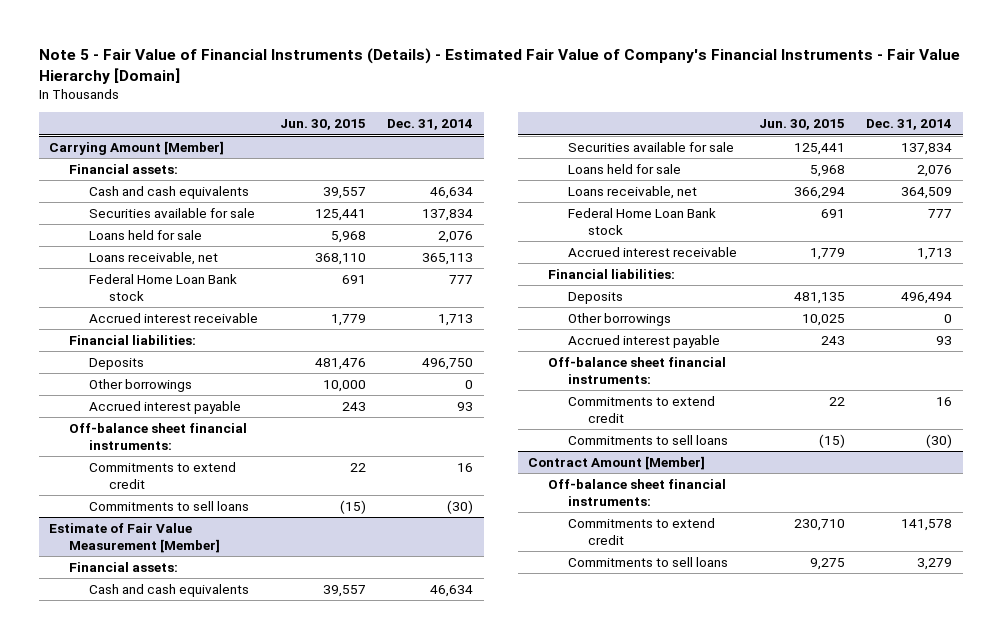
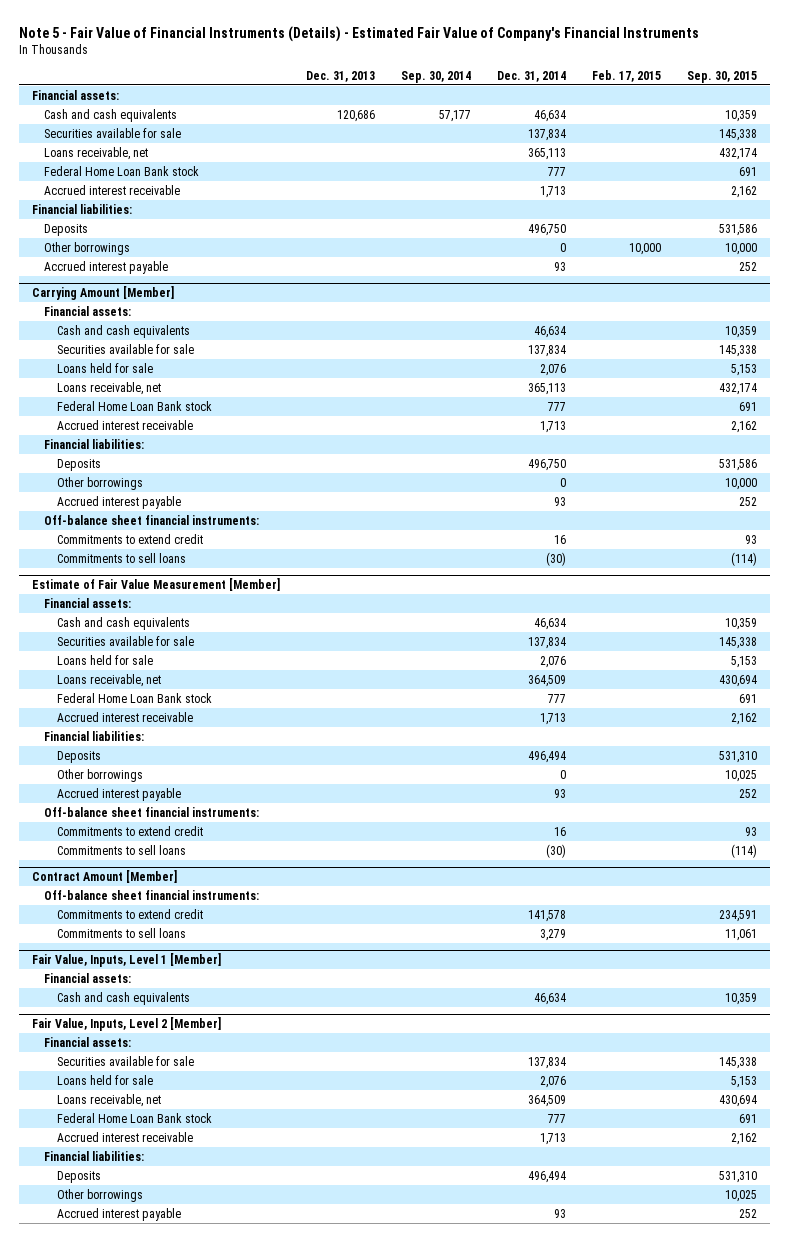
- Note 5 - Fair Value of Financial Instruments (Details) - Estimated Fair Value of Company's Financial Instruments - Fair Value Hierarchy [Domain]
+ Note 5 - Fair Value of Financial Instruments (Details) - Estimated Fair Value of Company's Financial Instruments
- | Jun. 30, 2015 | Dec. 31, 2014
+ | Dec. 31, 2013 | Sep. 30, 2014 | Dec. 31, 2014 | Feb. 17, 2015 | Sep. 30, 2015
+ Financial assets:
+ Cash and cash equivalents | 120,686 | 57,177 | 46,634 | | 10,359
+ Securities available for sale | | | 137,834 | | 145,338
+ Loans receivable, net | | | 365,113 | | 432,174
+ Federal Home Loan Bank stock | | | 777 | | 691
+ Accrued interest receivable | | | 1,713 | | 2,162
+ Financial liabilities:
+ Deposits | | | 496,750 | | 531,586
+ Other borrowings | | | 0 | 10,000 | 10,000
+ Accrued interest payable | | | 93 | | 252
+ Fair Value, Inputs, Level 1 [Member]
+ Financial assets:
+ Cash and cash equivalents | | | 46,634 | | 10,359
+ Fair Value, Inputs, Level 2 [Member]
+ Financial assets:
+ Securities available for sale | | | 137,834 | | 145,338
+ Loans held for sale | | | 2,076 | | 5,153
+ Loans receivable, net | | | 364,509 | | 430,694
+ Federal Home Loan Bank stock | | | 777 | | 691
+ Accrued interest receivable | | | 1,713 | | 2,162
+ Financial liabilities:
+ Deposits | | | 496,494 | | 531,310
+ Other borrowings | | | | | 10,025
+ Accrued interest payable | | | 93 | | 252

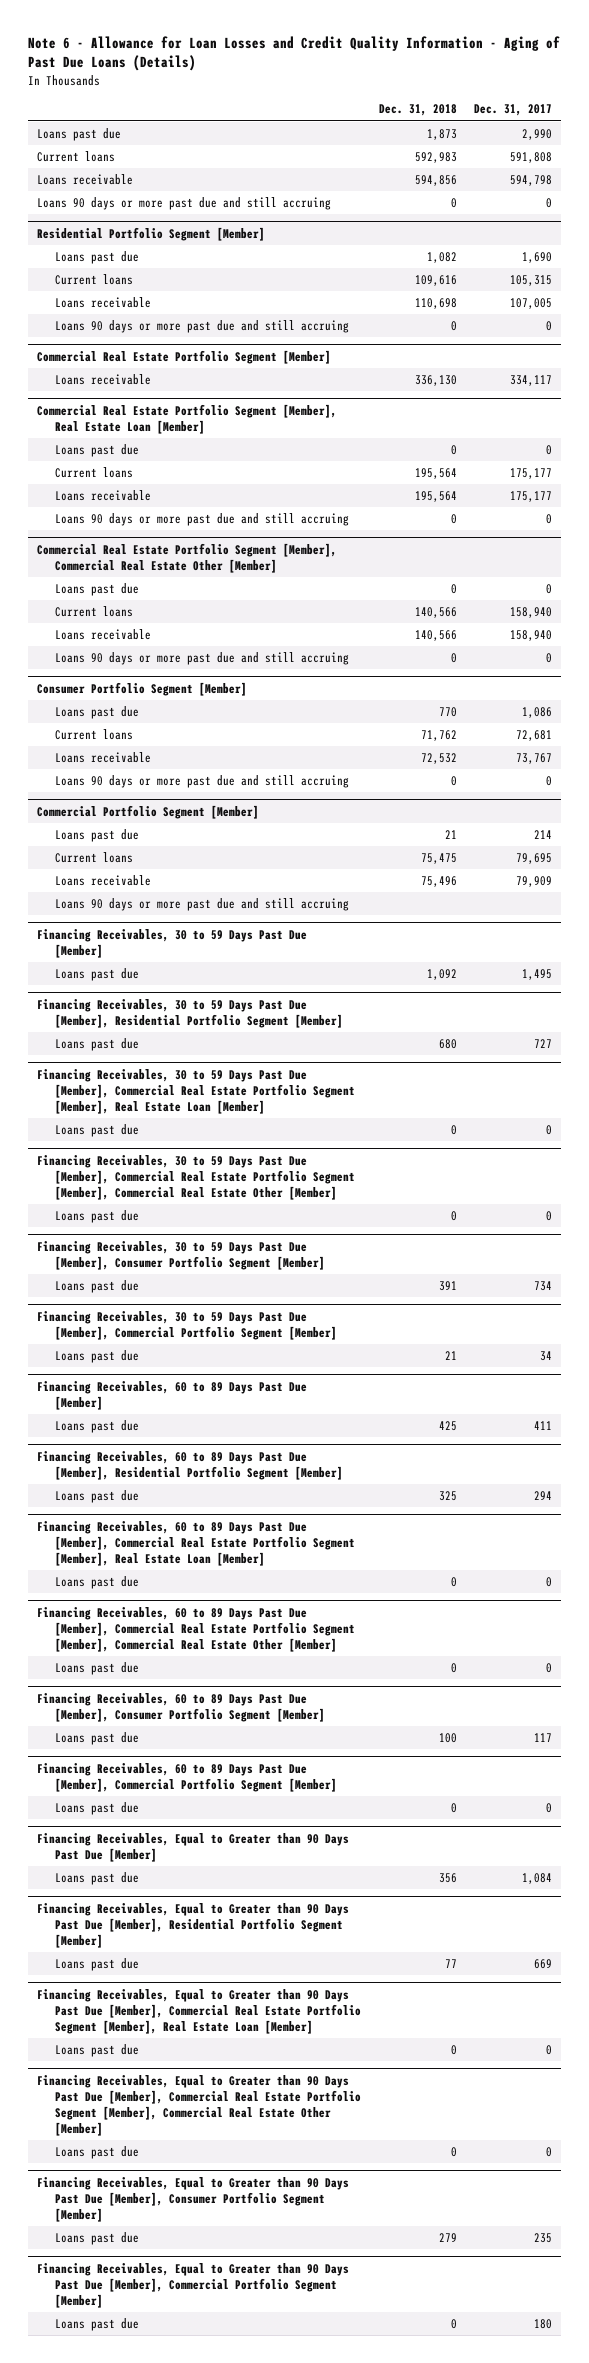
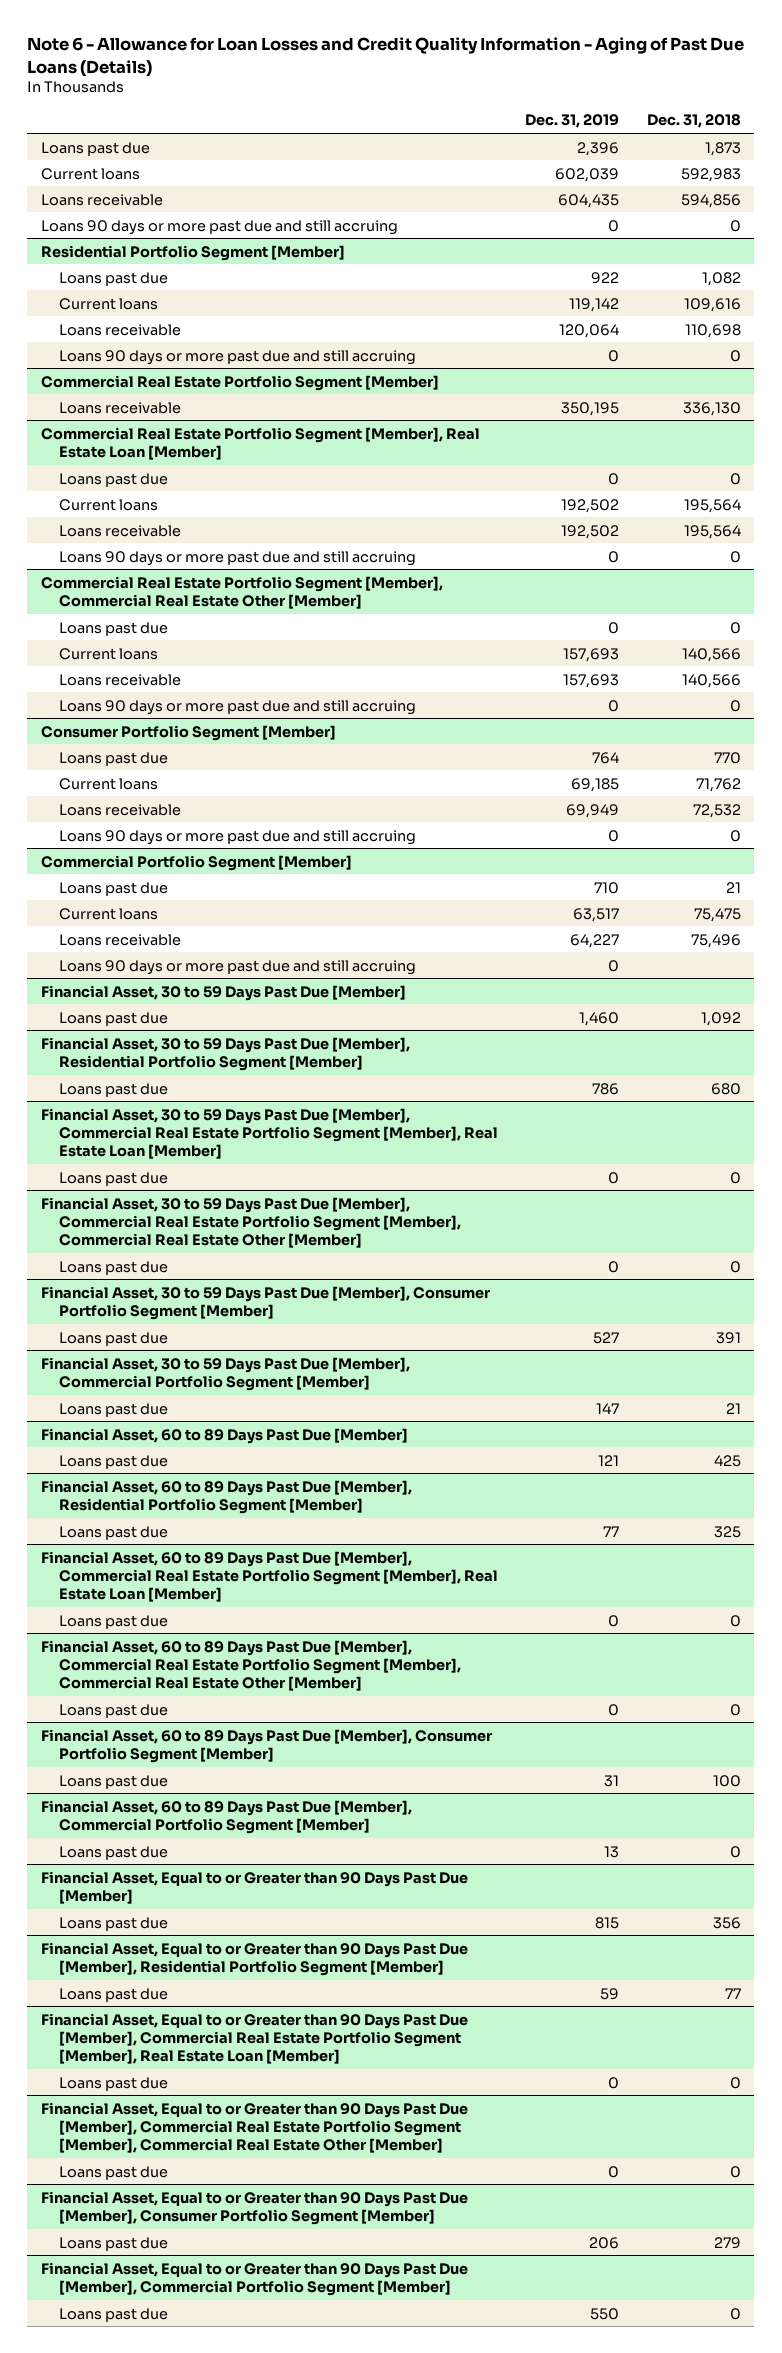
- | Dec. 31, 2018 | Dec. 31, 2017
+ | Dec. 31, 2019 | Dec. 31, 2018
- Financing Receivables, 30 to 59 Days Past Due [Member]
+ Financial Asset, 30 to 59 Days Past Due [Member]
- Financing Receivables, 30 to 59 Days Past Due [Member], Residential Portfolio Segment [Member]
+ Financial Asset, 30 to 59 Days Past Due [Member], Residential Portfolio Segment [Member]
- Financing Receivables, 30 to 59 Days Past Due [Member], Commercial Real Estate Portfolio Segment [Member], Real Estate Loan [Member]
+ Financial Asset, 30 to 59 Days Past Due [Member], Commercial Real Estate Portfolio Segment [Member], Real Estate Loan [Member]
- Financing Receivables, 30 to 59 Days Past Due [Member], Commercial Real Estate Portfolio Segment [Member], Commercial Real Estate Other [Member]
+ Financial Asset, 30 to 59 Days Past Due [Member], Commercial Real Estate Portfolio Segment [Member], Commercial Real Estate Other [Member]
- Financing Receivables, 30 to 59 Days Past Due [Member], Consumer Portfolio Segment [Member]
+ Financial Asset, 30 to 59 Days Past Due [Member], Consumer Portfolio Segment [Member]
- Financing Receivables, 30 to 59 Days Past Due [Member], Commercial Portfolio Segment [Member]
+ Financial Asset, 30 to 59 Days Past Due [Member], Commercial Portfolio Segment [Member]
- Financing Receivables, 60 to 89 Days Past Due [Member]
+ Financial Asset, 60 to 89 Days Past Due [Member]
- Financing Receivables, 60 to 89 Days Past Due [Member], Residential Portfolio Segment [Member]
+ Financial Asset, 60 to 89 Days Past Due [Member], Residential Portfolio Segment [Member]
- Financing Receivables, 60 to 89 Days Past Due [Member], Commercial Real Estate Portfolio Segment [Member], Real Estate Loan [Member]
+ Financial Asset, 60 to 89 Days Past Due [Member], Commercial Real Estate Portfolio Segment [Member], Real Estate Loan [Member]
- Financing Receivables, 60 to 89 Days Past Due [Member], Commercial Real Estate Portfolio Segment [Member], Commercial Real Estate Other [Member]
+ Financial Asset, 60 to 89 Days Past Due [Member], Commercial Real Estate Portfolio Segment [Member], Commercial Real Estate Other [Member]
- Financing Receivables, 60 to 89 Days Past Due [Member], Consumer Portfolio Segment [Member]
+ Financial Asset, 60 to 89 Days Past Due [Member], Consumer Portfolio Segment [Member]
- Financing Receivables, 60 to 89 Days Past Due [Member], Commercial Portfolio Segment [Member]
+ Financial Asset, 60 to 89 Days Past Due [Member], Commercial Portfolio Segment [Member]
- Financing Receivables, Equal to Greater than 90 Days Past Due [Member]
+ Financial Asset, Equal to or Greater than 90 Days Past Due [Member]
- Financing Receivables, Equal to Greater than 90 Days Past Due [Member], Residential Portfolio Segment [Member]
+ Financial Asset, Equal to or Greater than 90 Days Past Due [Member], Residential Portfolio Segment [Member]
- Financing Receivables, Equal to Greater than 90 Days Past Due [Member], Commercial Real Estate Portfolio Segment [Member], Real Estate Loan [Member]
+ Financial Asset, Equal to or Greater than 90 Days Past Due [Member], Commercial Real Estate Portfolio Segment [Member], Real Estate Loan [Member]
- Financing Receivables, Equal to Greater than 90 Days Past Due [Member], Commercial Real Estate Portfolio Segment [Member], Commercial Real Estate Other [Member]
+ Financial Asset, Equal to or Greater than 90 Days Past Due [Member], Commercial Real Estate Portfolio Segment [Member], Commercial Real Estate Other [Member]
- Financing Receivables, Equal to Greater than 90 Days Past Due [Member], Consumer Portfolio Segment [Member]
+ Financial Asset, Equal to or Greater than 90 Days Past Due [Member], Consumer Portfolio Segment [Member]
- Financing Receivables, Equal to Greater than 90 Days Past Due [Member], Commercial Portfolio Segment [Member]
+ Financial Asset, Equal to or Greater than 90 Days Past Due [Member], Commercial Portfolio Segment [Member]

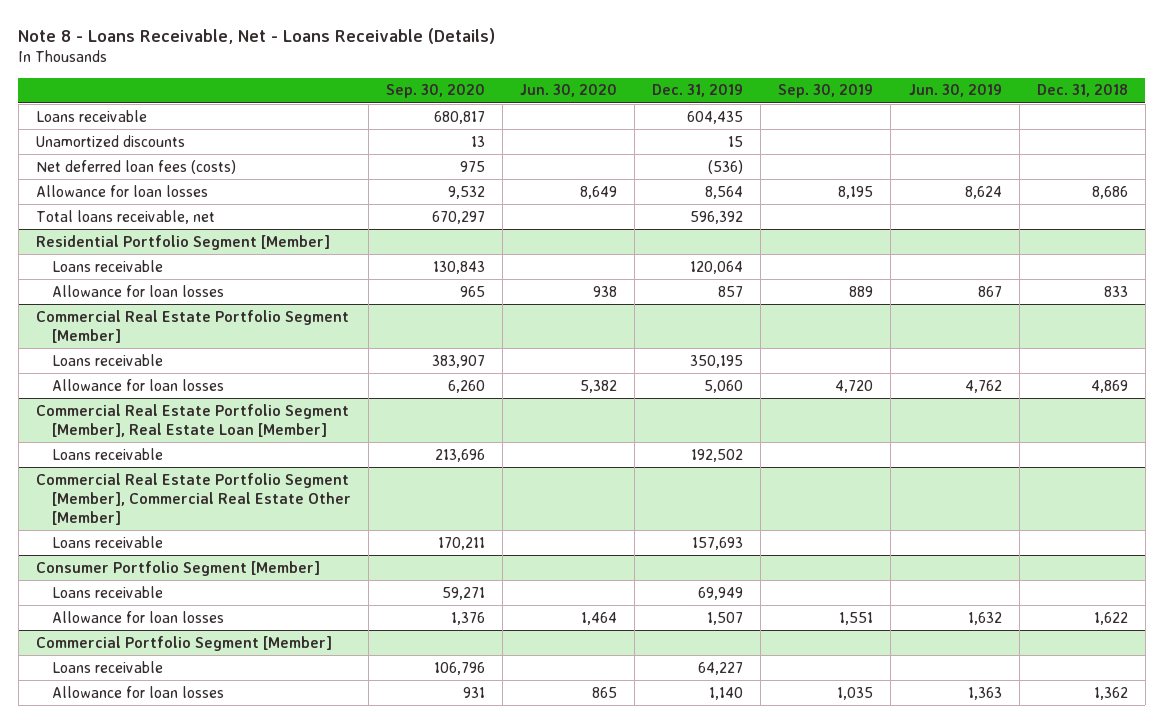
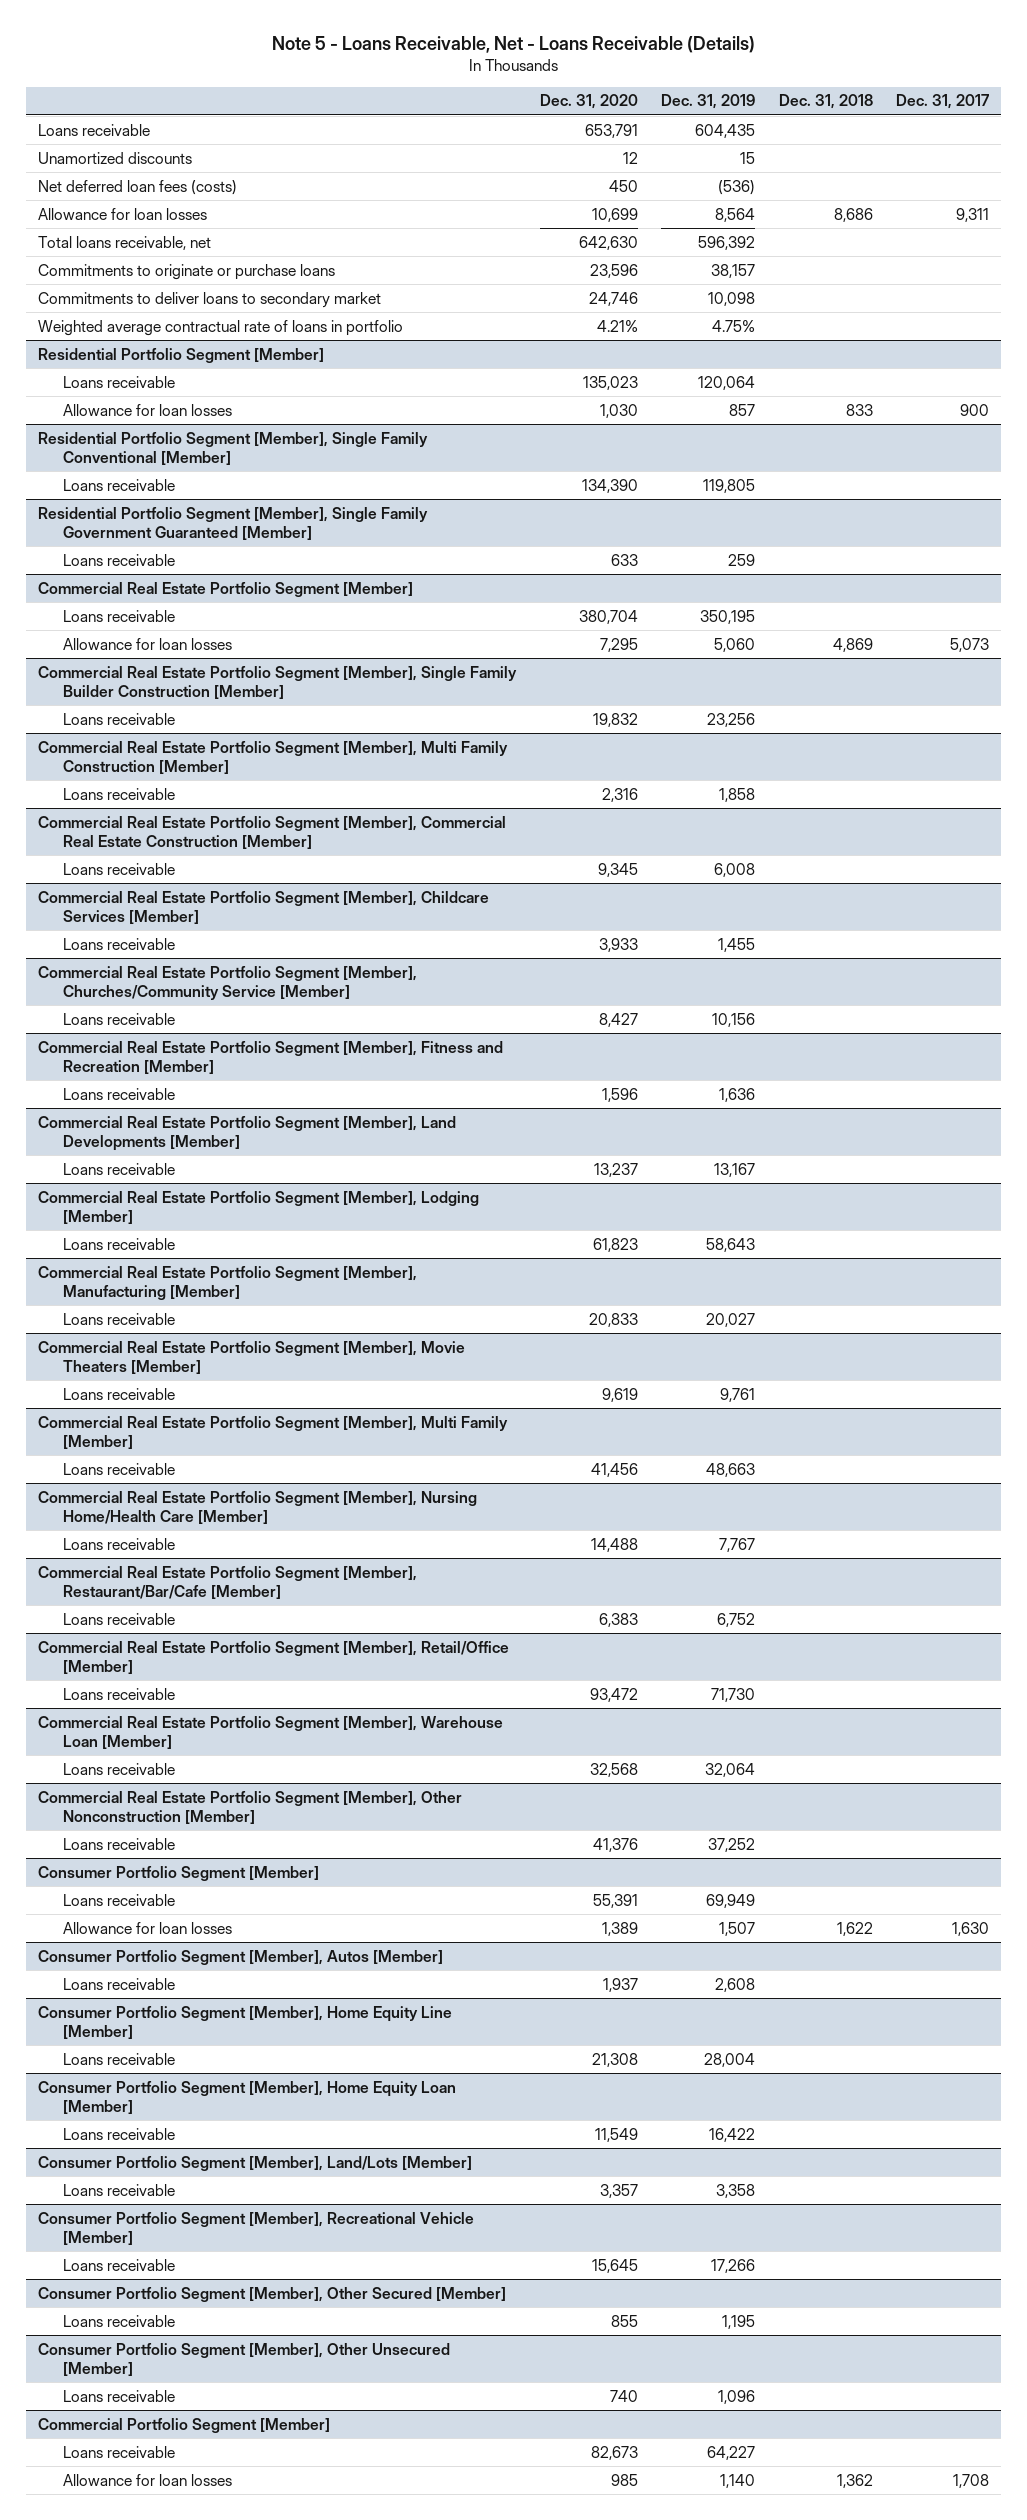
- Note 8 - Loans Receivable, Net - Loans Receivable (Details)
+ Note 5 - Loans Receivable, Net - Loans Receivable (Details)
- | Sep. 30, 2020 | Jun. 30, 2020 | Dec. 31, 2019 | Sep. 30, 2019 | Jun. 30, 2019 | Dec. 31, 2018
+ | Dec. 31, 2020 | Dec. 31, 2019 | Dec. 31, 2018 | Dec. 31, 2017
+ Commitments to originate or purchase loans | 23,596 | 38,157 | |
+ Commitments to deliver loans to secondary market | 24,746 | 10,098 | |
+ Weighted average contractual rate of loans in portfolio | 4.21% | 4.75% | |
+ Residential Portfolio Segment [Member], Single Family Conventional [Member]
+ Loans receivable | 134,390 | 119,805 | |
+ Residential Portfolio Segment [Member], Single Family Government Guaranteed [Member]
+ Loans receivable | 633 | 259 | |
- Commercial Real Estate Portfolio Segment [Member], Real Estate Loan [Member]
- Loans receivable | 213,696 | | 192,502 | | |
- Commercial Real Estate Portfolio Segment [Member], Commercial Real Estate Other [Member]
- Loans receivable | 170,211 | | 157,693 | | |
+ Commercial Real Estate Portfolio Segment [Member], Single Family Builder Construction [Member]
+ Loans receivable | 19,832 | 23,256 | |
+ Commercial Real Estate Portfolio Segment [Member], Multi Family Construction [Member]
+ Loans receivable | 2,316 | 1,858 | |
+ Commercial Real Estate Portfolio Segment [Member], Commercial Real Estate Construction [Member]
+ Loans receivable | 9,345 | 6,008 | |
+ Commercial Real Estate Portfolio Segment [Member], Childcare Services [Member]
+ Loans receivable | 3,933 | 1,455 | |
+ Commercial Real Estate Portfolio Segment [Member], Churches/Community Service [Member]
+ Loans receivable | 8,427 | 10,156 | |
+ Commercial Real Estate Portfolio Segment [Member], Fitness and Recreation [Member]
+ Loans receivable | 1,596 | 1,636 | |
+ Commercial Real Estate Portfolio Segment [Member], Land Developments [Member]
+ Loans receivable | 13,237 | 13,167 | |
+ Commercial Real Estate Portfolio Segment [Member], Lodging [Member]
+ Loans receivable | 61,823 | 58,643 | |
+ Commercial Real Estate Portfolio Segment [Member], Manufacturing [Member]
+ Loans receivable | 20,833 | 20,027 | |
+ Commercial Real Estate Portfolio Segment [Member], Movie Theaters [Member]
+ Loans receivable | 9,619 | 9,761 | |
+ Commercial Real Estate Portfolio Segment [Member], Multi Family [Member]
+ Loans receivable | 41,456 | 48,663 | |
+ Commercial Real Estate Portfolio Segment [Member], Nursing Home/Health Care [Member]
+ Loans receivable | 14,488 | 7,767 | |
+ Commercial Real Estate Portfolio Segment [Member], Restaurant/Bar/Cafe [Member]
+ Loans receivable | 6,383 | 6,752 | |
+ Commercial Real Estate Portfolio Segment [Member], Retail/Office [Member]
+ Loans receivable | 93,472 | 71,730 | |
+ Commercial Real Estate Portfolio Segment [Member], Warehouse Loan [Member]
+ Loans receivable | 32,568 | 32,064 | |
+ Commercial Real Estate Portfolio Segment [Member], Other Nonconstruction [Member]
+ Loans receivable | 41,376 | 37,252 | |
+ Consumer Portfolio Segment [Member], Autos [Member]
+ Loans receivable | 1,937 | 2,608 | |
+ Consumer Portfolio Segment [Member], Home Equity Line [Member]
+ Loans receivable | 21,308 | 28,004 | |
+ Consumer Portfolio Segment [Member], Home Equity Loan [Member]
+ Loans receivable | 11,549 | 16,422 | |
+ Consumer Portfolio Segment [Member], Land/Lots [Member]
+ Loans receivable | 3,357 | 3,358 | |
+ Consumer Portfolio Segment [Member], Recreational Vehicle [Member]
+ Loans receivable | 15,645 | 17,266 | |
+ Consumer Portfolio Segment [Member], Other Secured [Member]
+ Loans receivable | 855 | 1,195 | |
+ Consumer Portfolio Segment [Member], Other Unsecured [Member]
+ Loans receivable | 740 | 1,096 | |

